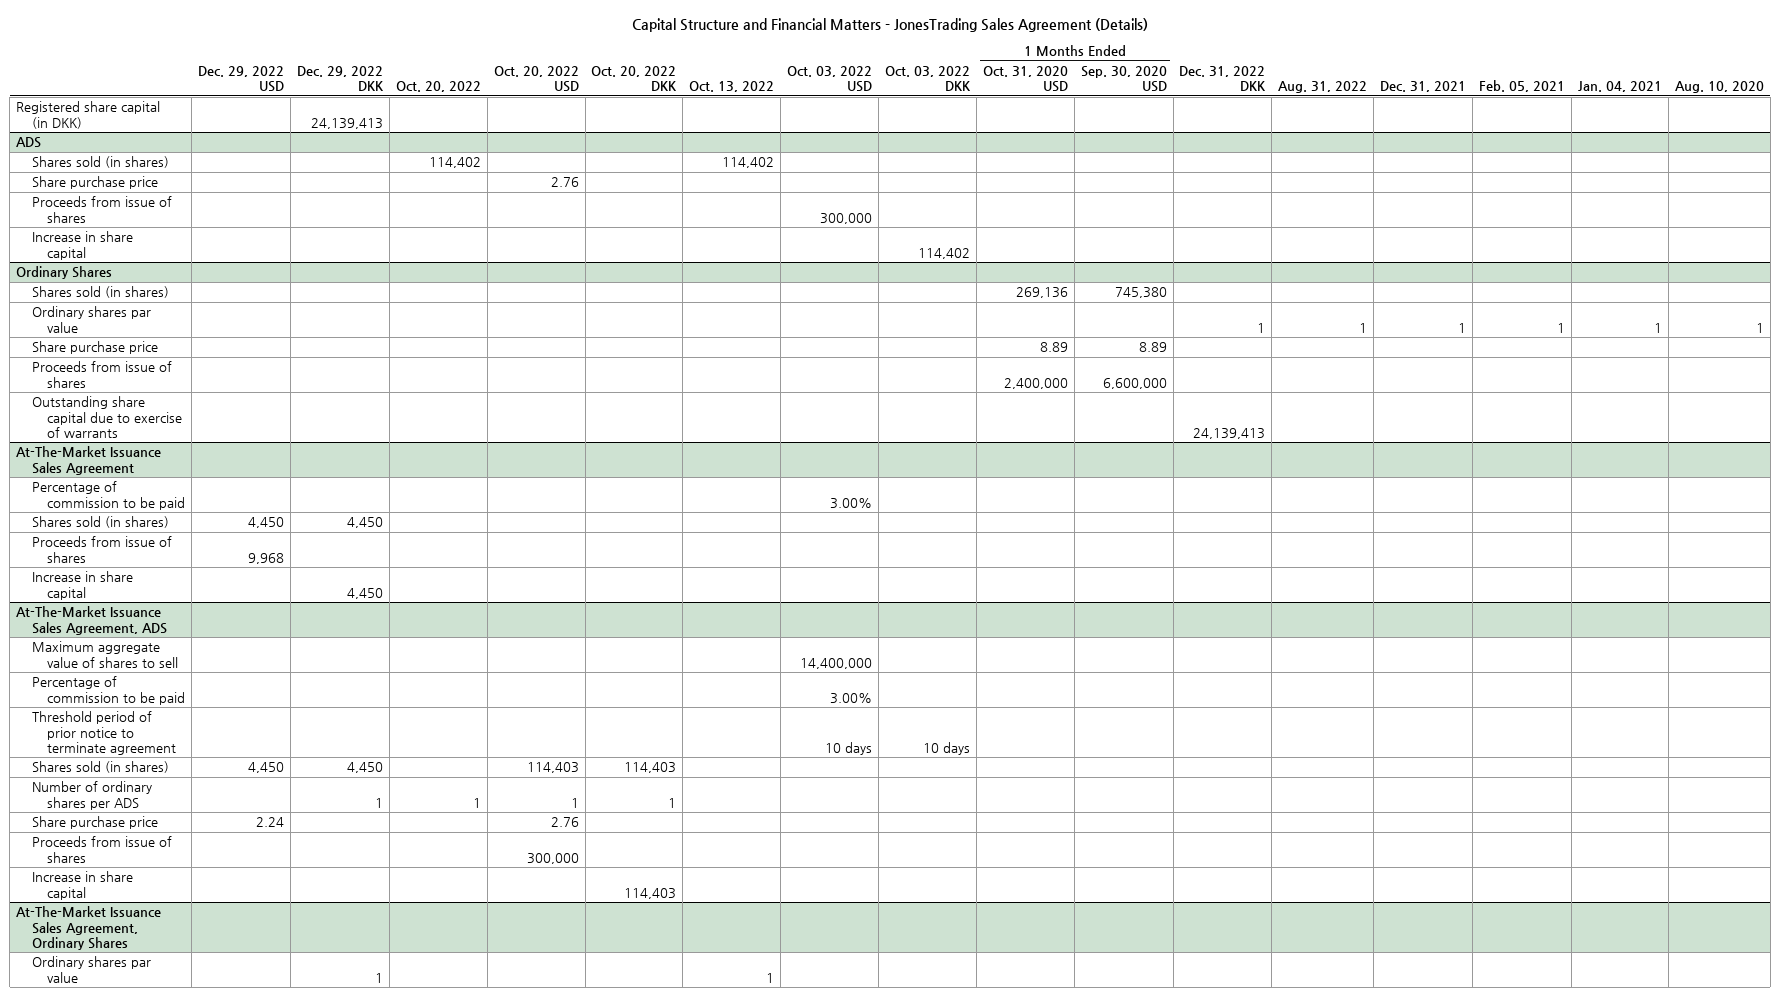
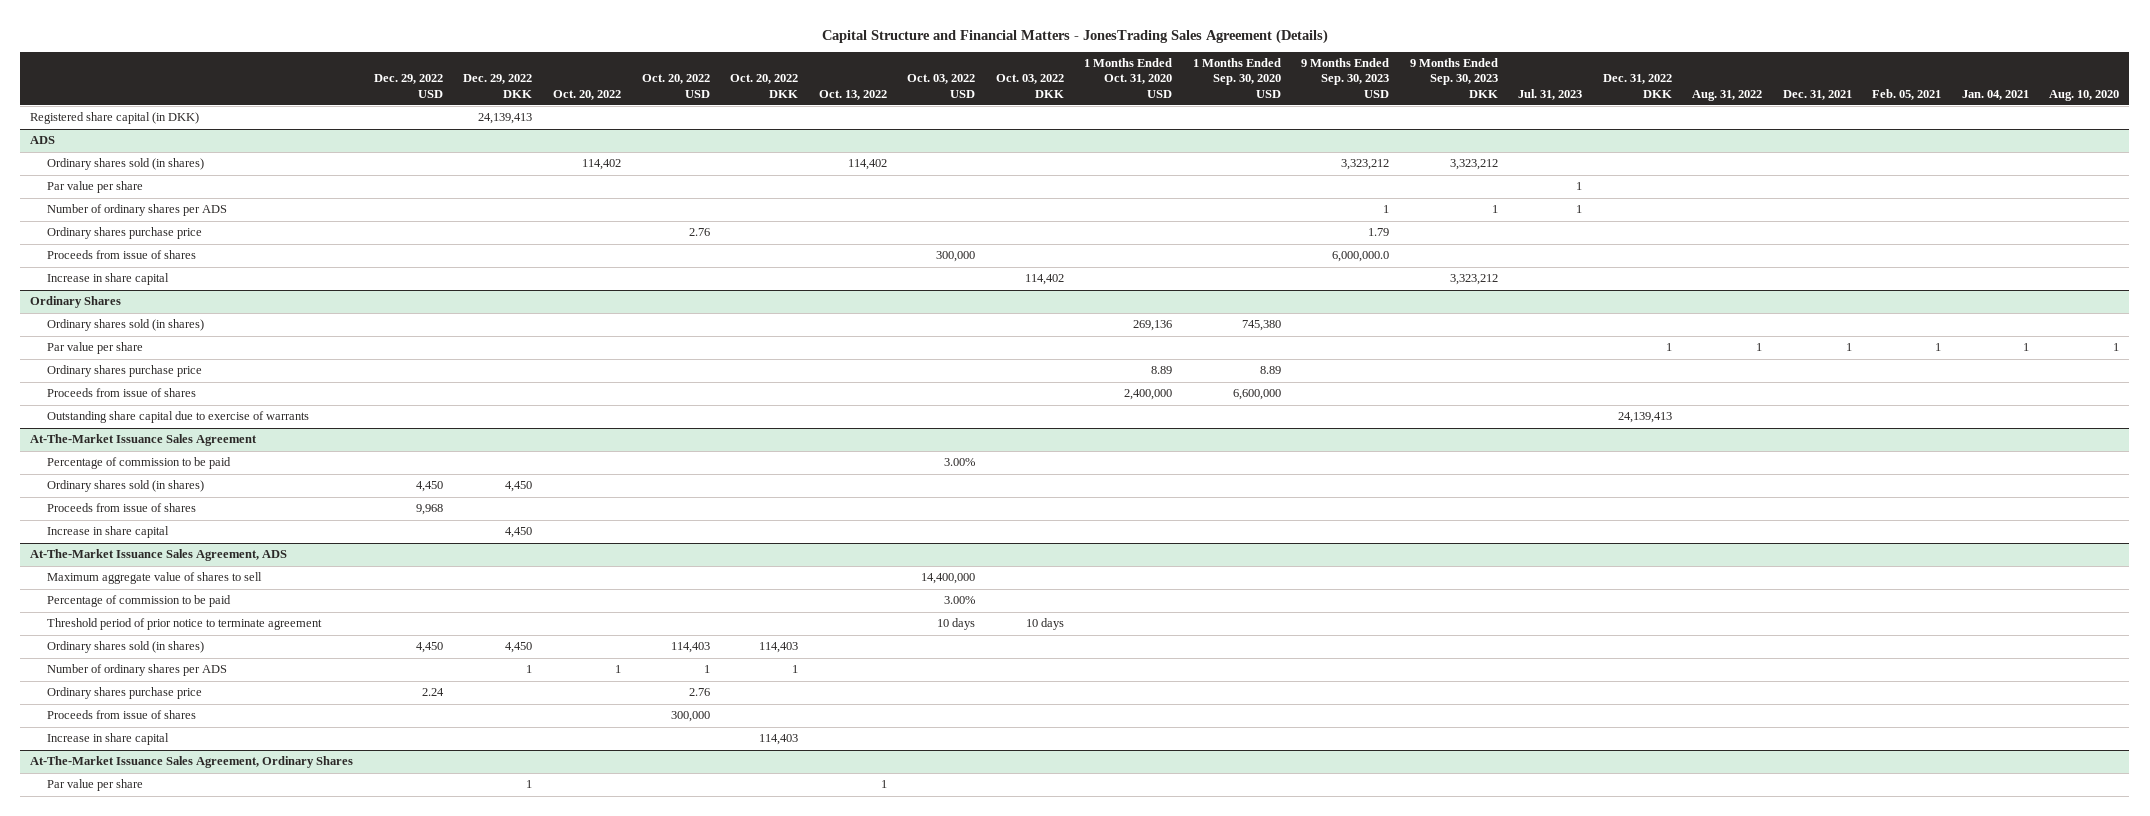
- | Dec. 29, 2022 USD | Dec. 29, 2022 DKK | Oct. 20, 2022 | Oct. 20, 2022 USD | Oct. 20, 2022 DKK | Oct. 13, 2022 | Oct. 03, 2022 USD | Oct. 03, 2022 DKK | 1 Months Ended Oct. 31, 2020 USD | 1 Months Ended Sep. 30, 2020 USD | Dec. 31, 2022 DKK | Aug. 31, 2022 | Dec. 31, 2021 | Feb. 05, 2021 | Jan. 04, 2021 | Aug. 10, 2020
+ | Dec. 29, 2022 USD | Dec. 29, 2022 DKK | Oct. 20, 2022 | Oct. 20, 2022 USD | Oct. 20, 2022 DKK | Oct. 13, 2022 | Oct. 03, 2022 USD | Oct. 03, 2022 DKK | 1 Months Ended Oct. 31, 2020 USD | 1 Months Ended Sep. 30, 2020 USD | 9 Months Ended Sep. 30, 2023 USD | 9 Months Ended Sep. 30, 2023 DKK | Jul. 31, 2023 | Dec. 31, 2022 DKK | Aug. 31, 2022 | Dec. 31, 2021 | Feb. 05, 2021 | Jan. 04, 2021 | Aug. 10, 2020
@ ADS
- Shares sold (in shares) | | | 114,402 | | | 114,402 | | | | | | | | | |
- Share purchase price | | | | 2.76 | | | | | | | | | | | |
+ Ordinary shares sold (in shares) | | | 114,402 | | | 114,402 | | | | | 3,323,212 | 3,323,212 | | | | | | |
+ Par value per share | | | | | | | | | | | | | 1 | | | | | |
+ Number of ordinary shares per ADS | | | | | | | | | | | 1 | 1 | 1 | | | | | |
+ Ordinary shares purchase price | | | | 2.76 | | | | | | | 1.79 | | | | | | | |
@ Ordinary Shares
- Shares sold (in shares) | | | | | | | | | 269,136 | 745,380 | | | | | |
- Ordinary shares par value | | | | | | | | | | | 1 | 1 | 1 | 1 | 1 | 1
- Share purchase price | | | | | | | | | 8.89 | 8.89 | | | | | |
+ Ordinary shares sold (in shares) | | | | | | | | | 269,136 | 745,380 | | | | | | | | |
+ Par value per share | | | | | | | | | | | | | | 1 | 1 | 1 | 1 | 1 | 1
+ Ordinary shares purchase price | | | | | | | | | 8.89 | 8.89 | | | | | | | | |
@ At-The-Market Issuance Sales Agreement
- Shares sold (in shares) | 4,450 | 4,450 | | | | | | | | | | | | | |
+ Ordinary shares sold (in shares) | 4,450 | 4,450 | | | | | | | | | | | | | | | | |
@ At-The-Market Issuance Sales Agreement, ADS
- Shares sold (in shares) | 4,450 | 4,450 | | 114,403 | 114,403 | | | | | | | | | | |
+ Ordinary shares sold (in shares) | 4,450 | 4,450 | | 114,403 | 114,403 | | | | | | | | | | | | | |
- Share purchase price | 2.24 | | | 2.76 | | | | | | | | | | | |
+ Ordinary shares purchase price | 2.24 | | | 2.76 | | | | | | | | | | | | | | |
@ At-The-Market Issuance Sales Agreement, Ordinary Shares
- Ordinary shares par value | | 1 | | | | 1 | | | | | | | | | |
+ Par value per share | | 1 | | | | 1 | | | | | | | | | | | | |

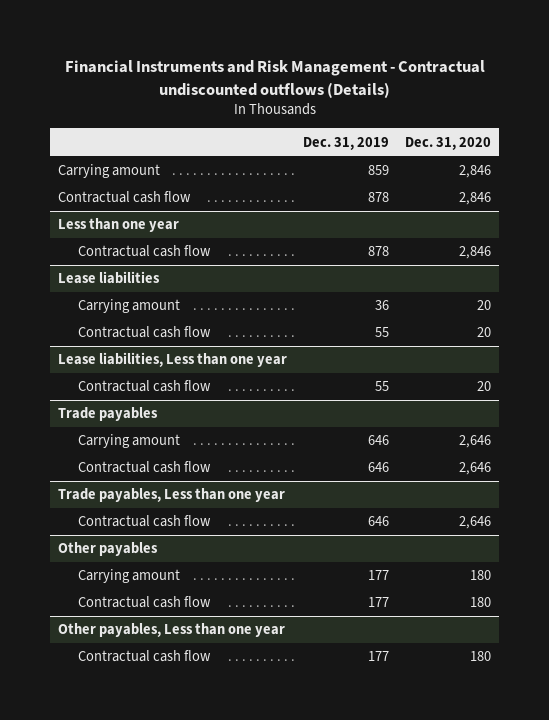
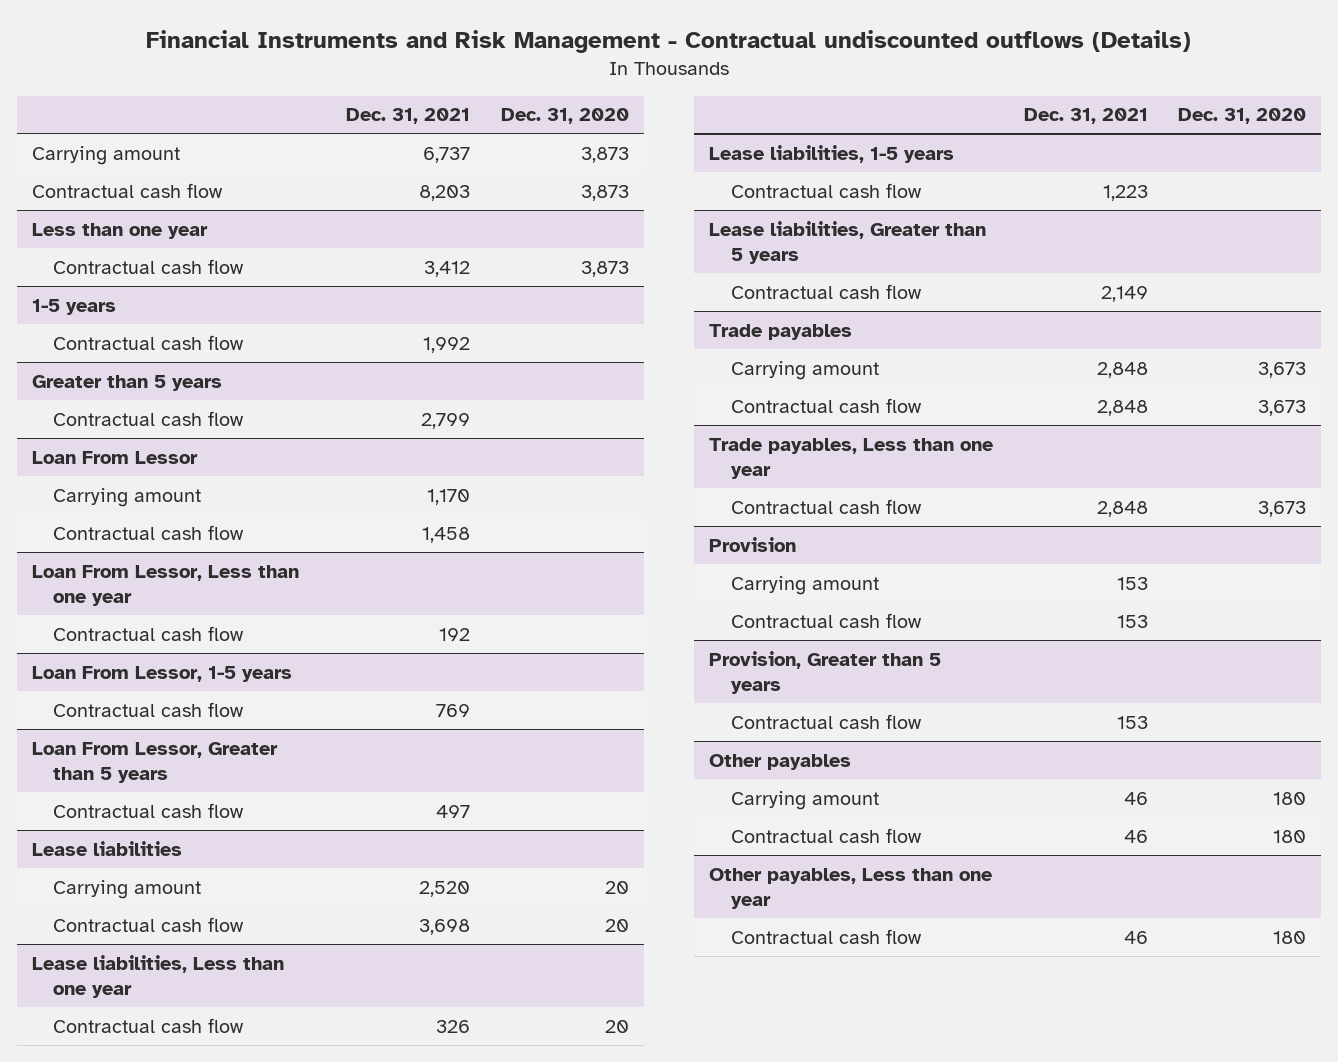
- | Dec. 31, 2019 | Dec. 31, 2020
+ | Dec. 31, 2021 | Dec. 31, 2020
- Carrying amount | 859 | 2,846
- Contractual cash flow | 878 | 2,846
+ Carrying amount | 6,737 | 3,873
+ Contractual cash flow | 8,203 | 3,873
@ Less than one year
- Contractual cash flow | 878 | 2,846
+ Contractual cash flow | 3,412 | 3,873
+ 1-5 years
+ Contractual cash flow | 1,992 |
+ Greater than 5 years
+ Contractual cash flow | 2,799 |
+ Loan From Lessor
+ Carrying amount | 1,170 |
+ Contractual cash flow | 1,458 |
+ Loan From Lessor, Less than one year
+ Contractual cash flow | 192 |
+ Loan From Lessor, 1-5 years
+ Contractual cash flow | 769 |
+ Loan From Lessor, Greater than 5 years
+ Contractual cash flow | 497 |
+ Lease liabilities, 1-5 years
+ Contractual cash flow | 1,223 |
+ Lease liabilities, Greater than 5 years
+ Contractual cash flow | 2,149 |
@ Trade payables
- Carrying amount | 646 | 2,646
- Contractual cash flow | 646 | 2,646
+ Carrying amount | 2,848 | 3,673
+ Contractual cash flow | 2,848 | 3,673
@ Trade payables, Less than one year
- Contractual cash flow | 646 | 2,646
+ Contractual cash flow | 2,848 | 3,673
+ Provision
+ Carrying amount | 153 |
+ Contractual cash flow | 153 |
+ Provision, Greater than 5 years
+ Contractual cash flow | 153 |

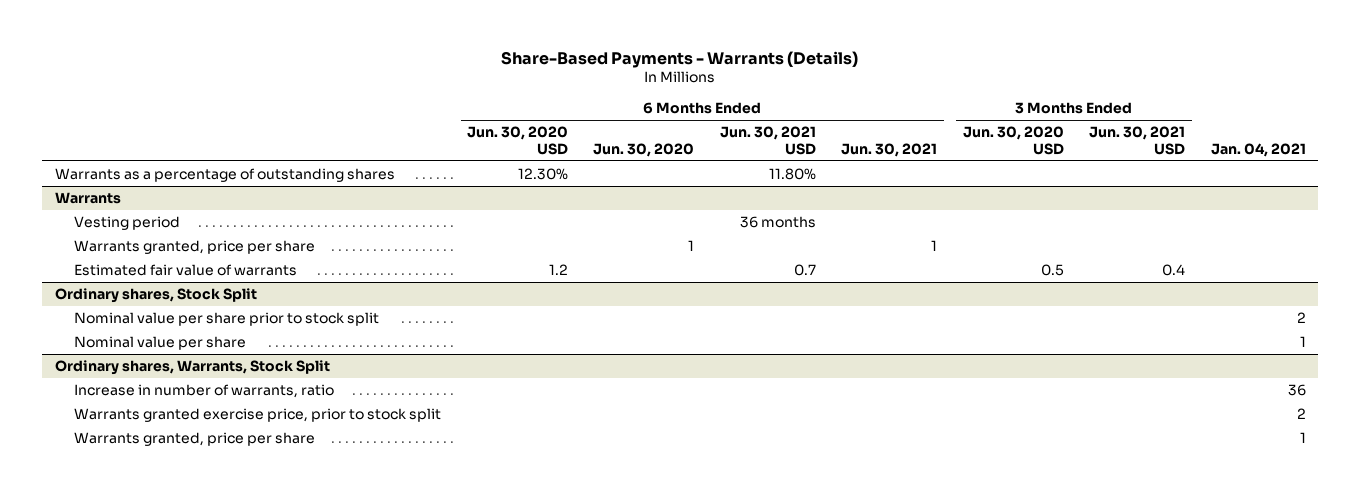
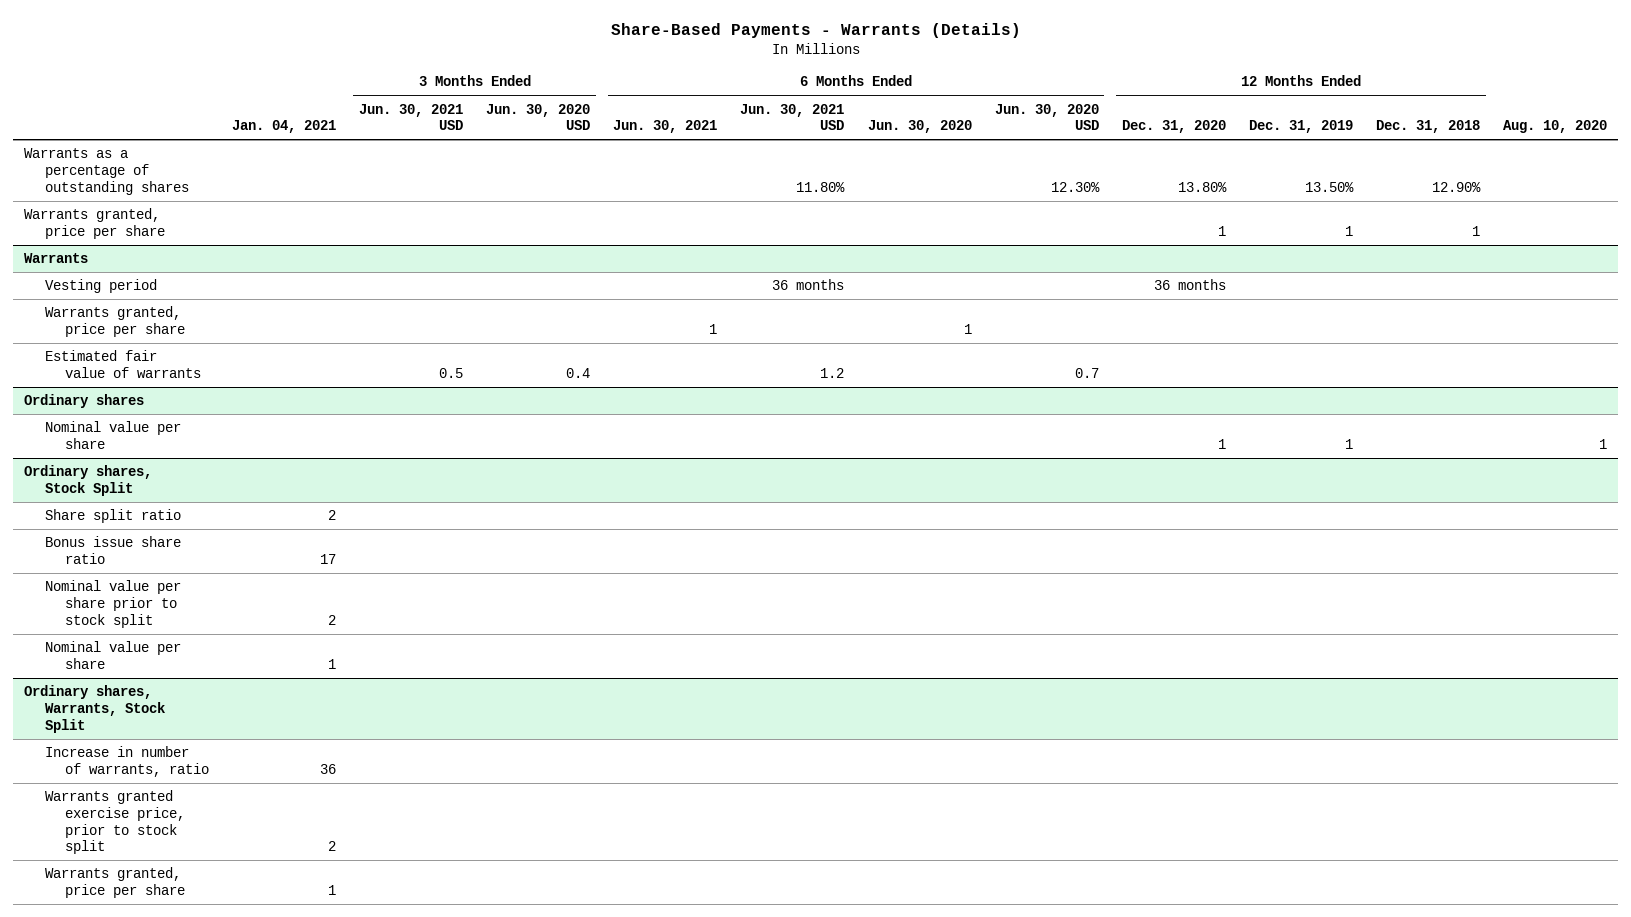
- | 6 Months Ended Jun. 30, 2020 USD | 6 Months Ended Jun. 30, 2020 | 6 Months Ended Jun. 30, 2021 USD | 6 Months Ended Jun. 30, 2021 | 3 Months Ended Jun. 30, 2020 USD | 3 Months Ended Jun. 30, 2021 USD | Jan. 04, 2021
+ | Jan. 04, 2021 | 3 Months Ended Jun. 30, 2021 USD | 3 Months Ended Jun. 30, 2020 USD | 6 Months Ended Jun. 30, 2021 | 6 Months Ended Jun. 30, 2021 USD | 6 Months Ended Jun. 30, 2020 | 6 Months Ended Jun. 30, 2020 USD | 12 Months Ended Dec. 31, 2020 | 12 Months Ended Dec. 31, 2019 | 12 Months Ended Dec. 31, 2018 | Aug. 10, 2020
+ Warrants granted, price per share | | | | | | | | 1 | 1 | 1 |
@ Warrants
- Estimated fair value of warrants | 1.2 | | 0.7 | | 0.5 | 0.4 |
+ Estimated fair value of warrants | | 0.5 | 0.4 | | 1.2 | | 0.7 | | | |
+ Ordinary shares
+ Nominal value per share | | | | | | | | 1 | 1 | | 1
@ Ordinary shares, Stock Split
+ Share split ratio | 2 | | | | | | | | | |
+ Bonus issue share ratio | 17 | | | | | | | | | |

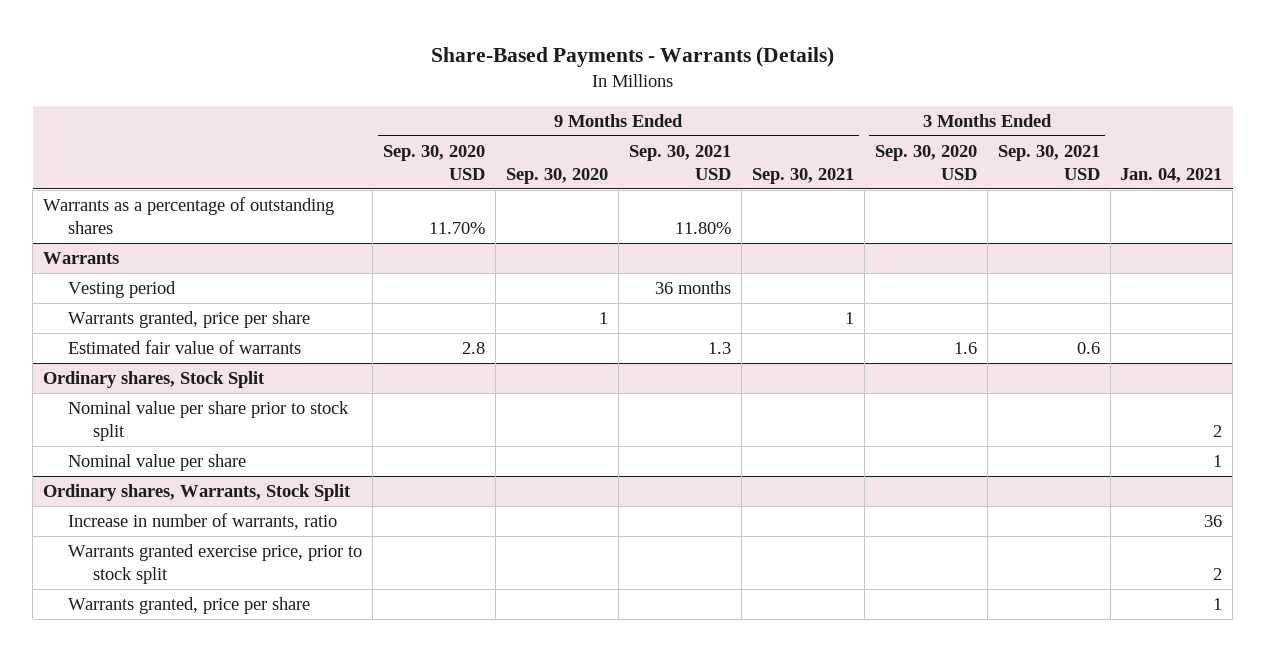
- | Jan. 04, 2021 | 3 Months Ended Jun. 30, 2021 USD | 3 Months Ended Jun. 30, 2020 USD | 6 Months Ended Jun. 30, 2021 | 6 Months Ended Jun. 30, 2021 USD | 6 Months Ended Jun. 30, 2020 | 6 Months Ended Jun. 30, 2020 USD | 12 Months Ended Dec. 31, 2020 | 12 Months Ended Dec. 31, 2019 | 12 Months Ended Dec. 31, 2018 | Aug. 10, 2020
+ | 9 Months Ended Sep. 30, 2020 USD | 9 Months Ended Sep. 30, 2020 | 9 Months Ended Sep. 30, 2021 USD | 9 Months Ended Sep. 30, 2021 | 3 Months Ended Sep. 30, 2020 USD | 3 Months Ended Sep. 30, 2021 USD | Jan. 04, 2021
- Warrants granted, price per share | | | | | | | | 1 | 1 | 1 |
- Ordinary shares
- Nominal value per share | | | | | | | | 1 | 1 | | 1
@ Ordinary shares, Stock Split
- Share split ratio | 2 | | | | | | | | | |
- Bonus issue share ratio | 17 | | | | | | | | | |

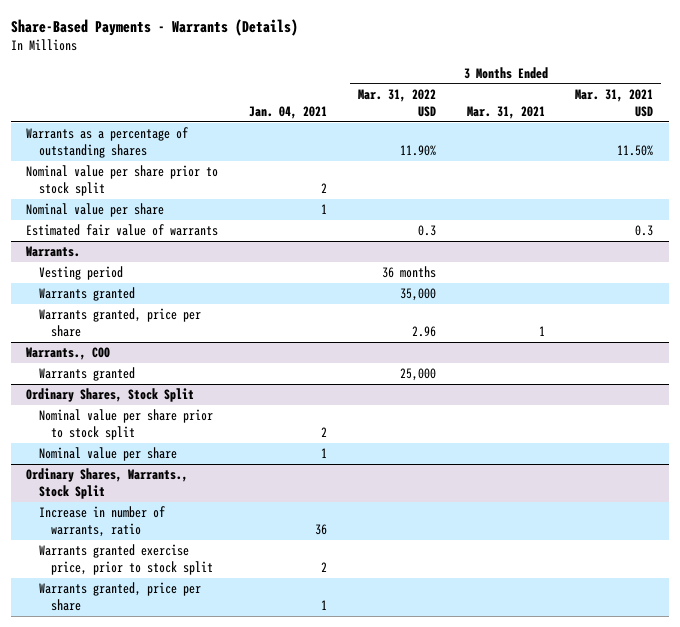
- | 9 Months Ended Sep. 30, 2020 USD | 9 Months Ended Sep. 30, 2020 | 9 Months Ended Sep. 30, 2021 USD | 9 Months Ended Sep. 30, 2021 | 3 Months Ended Sep. 30, 2020 USD | 3 Months Ended Sep. 30, 2021 USD | Jan. 04, 2021
+ | Jan. 04, 2021 | 3 Months Ended Mar. 31, 2022 USD | 3 Months Ended Mar. 31, 2021 | 3 Months Ended Mar. 31, 2021 USD
- Warrants
+ Nominal value per share prior to stock split | 2 | | |
+ Nominal value per share | 1 | | |
+ Estimated fair value of warrants | | 0.3 | | 0.3
+ Warrants.
+ Warrants granted | | 35,000 | |
- Estimated fair value of warrants | 2.8 | | 1.3 | | 1.6 | 0.6 |
- Ordinary shares, Stock Split
+ Warrants., COO
+ Warrants granted | | 25,000 | |
+ Ordinary Shares, Stock Split
- Ordinary shares, Warrants, Stock Split
+ Ordinary Shares, Warrants., Stock Split

